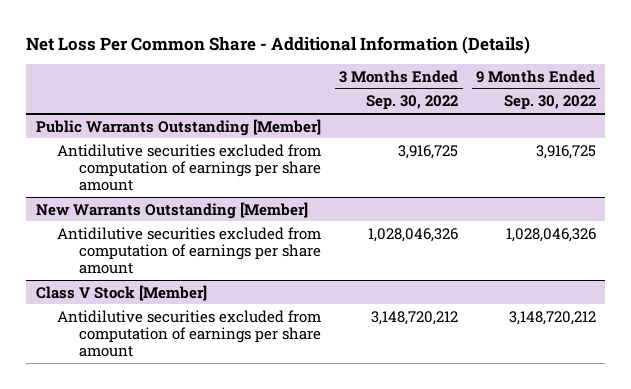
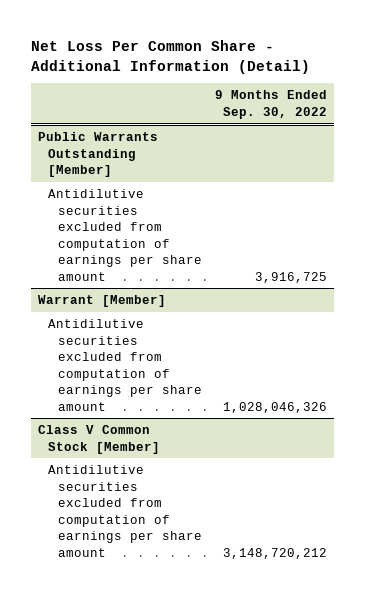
- Net Loss Per Common Share - Additional Information (Details)
+ Net Loss Per Common Share - Additional Information (Detail)
- | 3 Months Ended Sep. 30, 2022 | 9 Months Ended Sep. 30, 2022
+ | 9 Months Ended Sep. 30, 2022
- New Warrants Outstanding [Member]
+ Warrant [Member]
- Class V Stock [Member]
+ Class V Common Stock [Member]

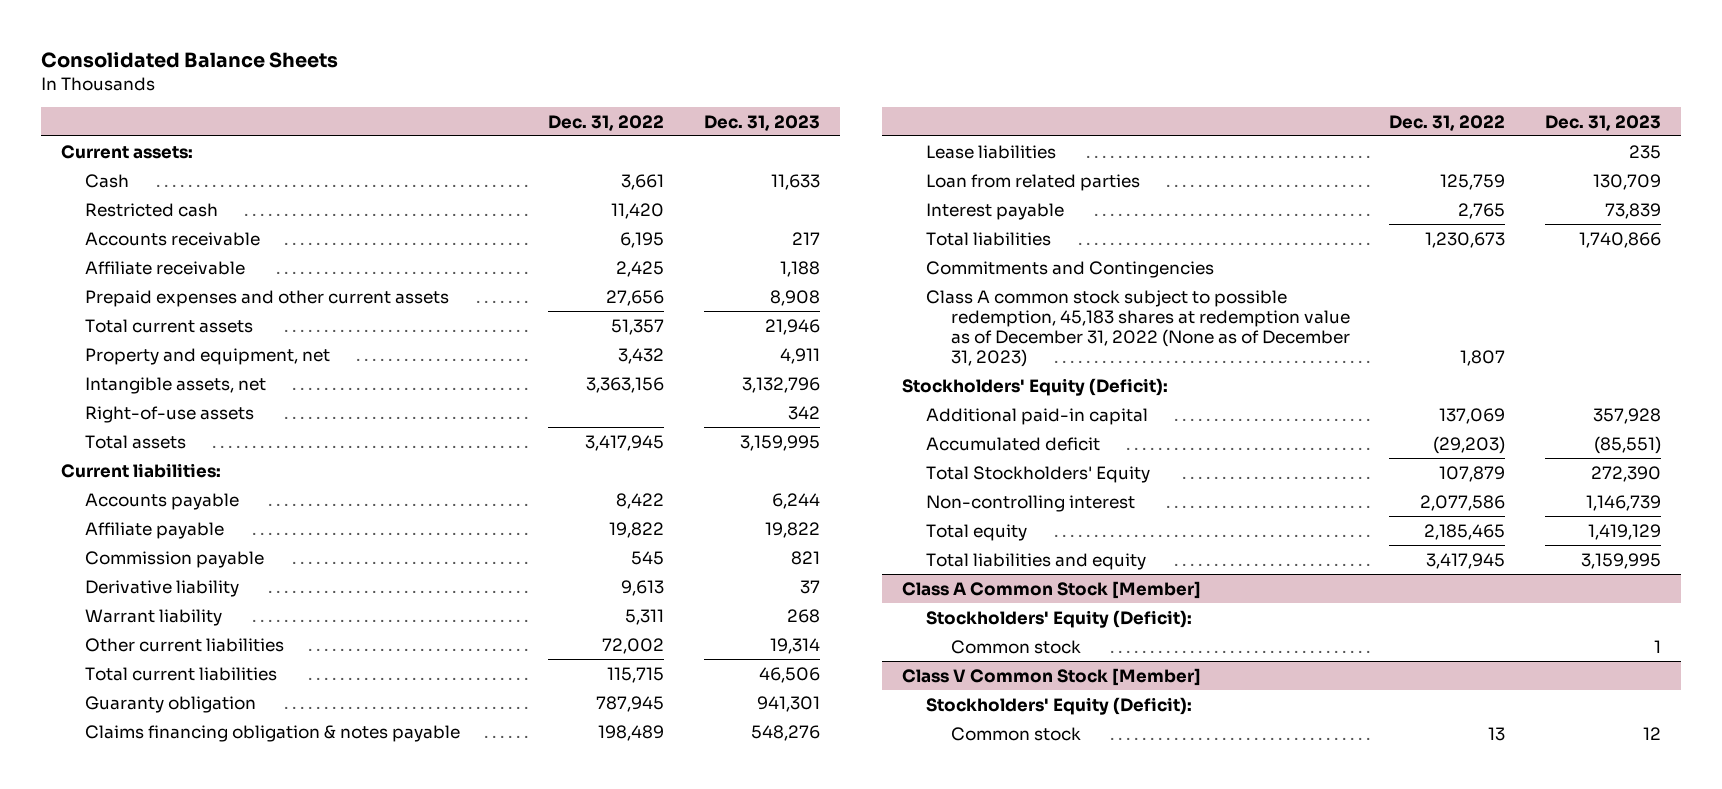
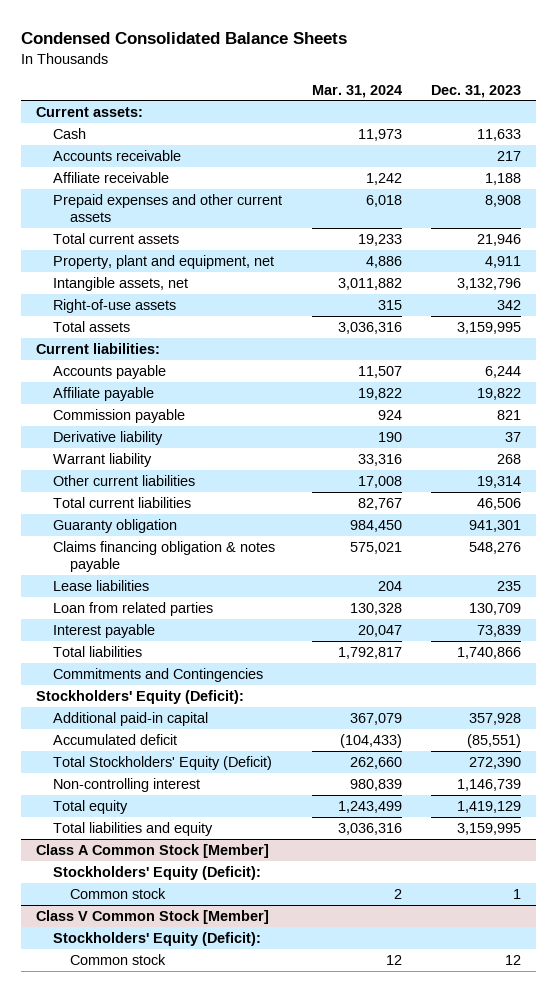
- Consolidated Balance Sheets
+ Condensed Consolidated Balance Sheets
- | Dec. 31, 2022 | Dec. 31, 2023
+ | Mar. 31, 2024 | Dec. 31, 2023
- Restricted cash | 11,420 |
- Property and equipment, net | 3,432 | 4,911
+ Property, plant and equipment, net | 4,886 | 4,911
- Class A common stock subject to possible redemption, 45,183 shares at redemption value as of December 31, 2022 (None as of December 31, 2023) | 1,807 |
- Total Stockholders' Equity | 107,879 | 272,390
+ Total Stockholders' Equity (Deficit) | 262,660 | 272,390

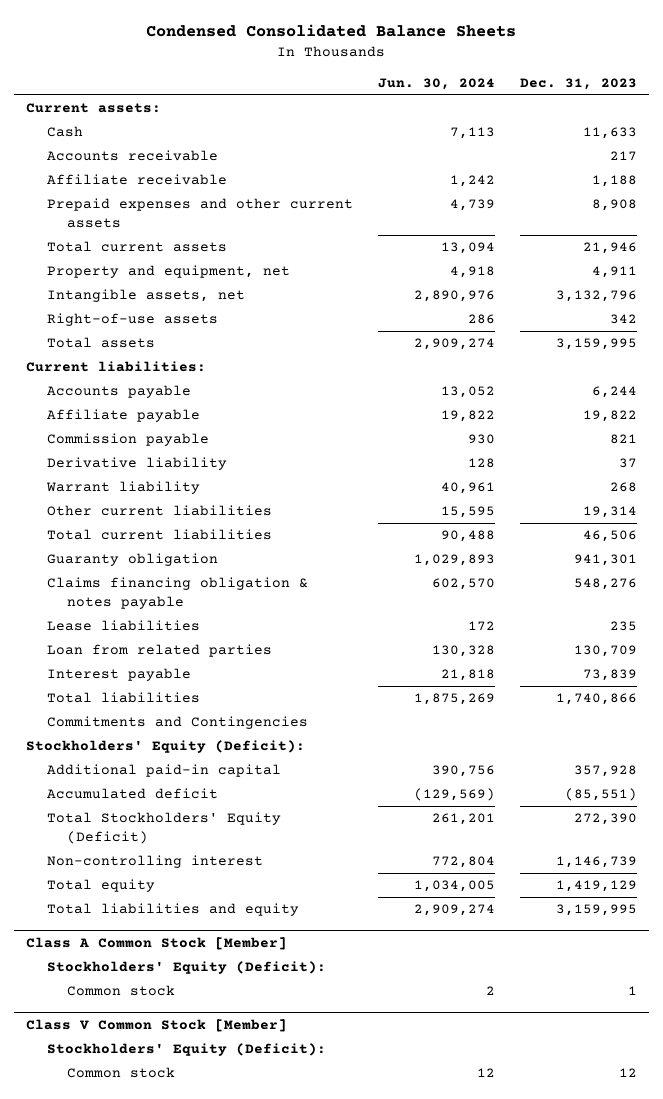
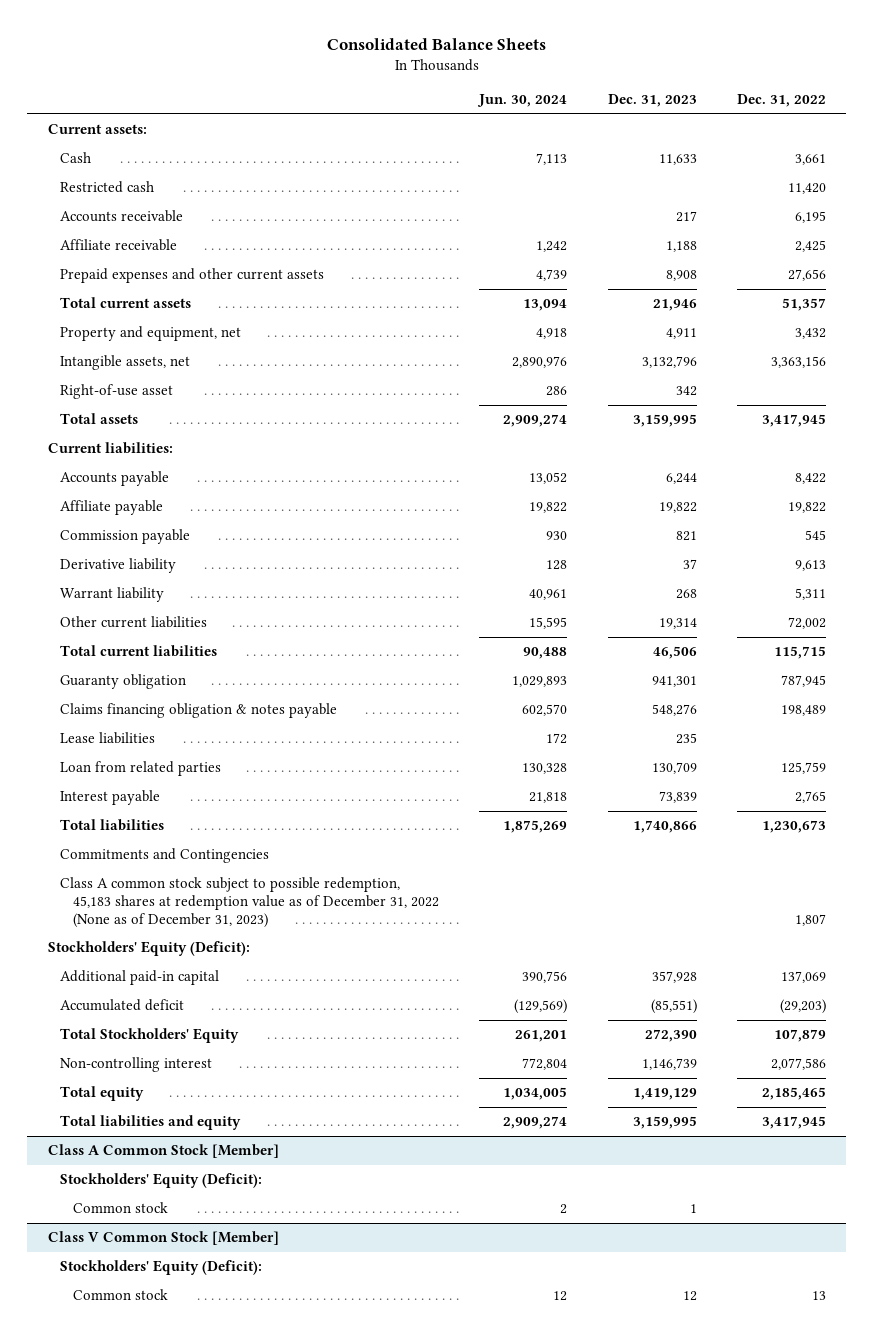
- Condensed Consolidated Balance Sheets
+ Consolidated Balance Sheets
- | Jun. 30, 2024 | Dec. 31, 2023
+ | Jun. 30, 2024 | Dec. 31, 2023 | Dec. 31, 2022
+ Restricted cash | | | 11,420
- Right-of-use assets | 286 | 342
+ Right-of-use asset | 286 | 342 |
+ Class A common stock subject to possible redemption, 45,183 shares at redemption value as of December 31, 2022 (None as of December 31, 2023) | | | 1,807
- Total Stockholders' Equity (Deficit) | 261,201 | 272,390
+ Total Stockholders' Equity | 261,201 | 272,390 | 107,879

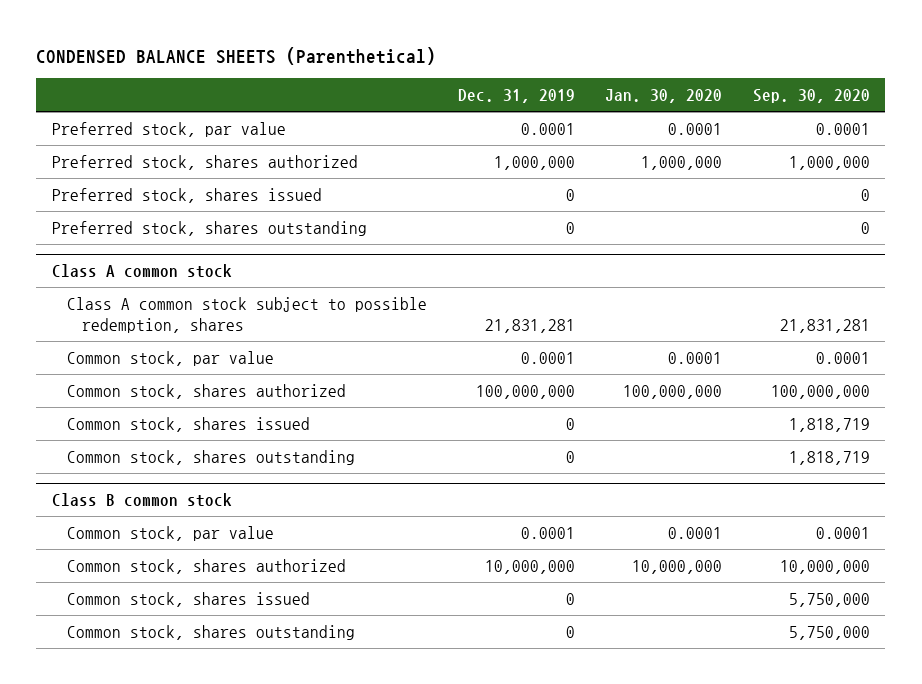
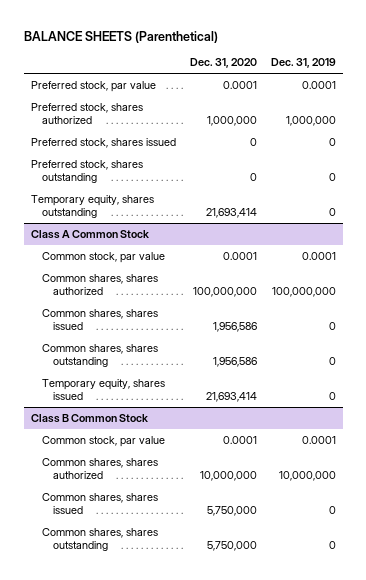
- CONDENSED BALANCE SHEETS (Parenthetical)
+ BALANCE SHEETS (Parenthetical)
- | Dec. 31, 2019 | Jan. 30, 2020 | Sep. 30, 2020
+ | Dec. 31, 2020 | Dec. 31, 2019
- Class A common stock
- Class A common stock subject to possible redemption, shares | 21,831,281 | | 21,831,281
+ Temporary equity, shares outstanding | 21,693,414 | 0
+ Class A Common Stock
- Common stock, shares authorized | 100,000,000 | 100,000,000 | 100,000,000
- Common stock, shares issued | 0 | | 1,818,719
- Common stock, shares outstanding | 0 | | 1,818,719
- Class B common stock
+ Common shares, shares authorized | 100,000,000 | 100,000,000
+ Common shares, shares issued | 1,956,586 | 0
+ Common shares, shares outstanding | 1,956,586 | 0
+ Temporary equity, shares issued | 21,693,414 | 0
+ Class B Common Stock
- Common stock, shares authorized | 10,000,000 | 10,000,000 | 10,000,000
- Common stock, shares issued | 0 | | 5,750,000
- Common stock, shares outstanding | 0 | | 5,750,000
+ Common shares, shares authorized | 10,000,000 | 10,000,000
+ Common shares, shares issued | 5,750,000 | 0
+ Common shares, shares outstanding | 5,750,000 | 0

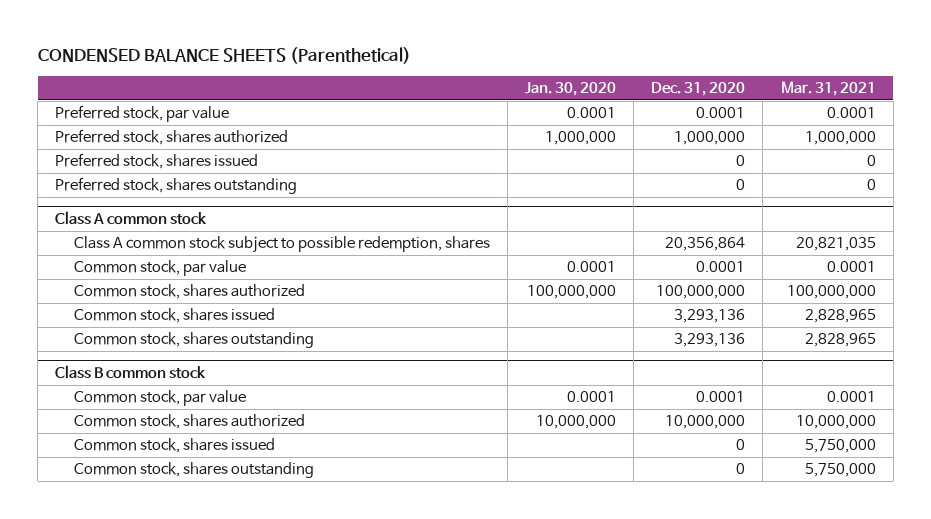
- BALANCE SHEETS (Parenthetical)
+ CONDENSED BALANCE SHEETS (Parenthetical)
- | Dec. 31, 2020 | Dec. 31, 2019
+ | Jan. 30, 2020 | Dec. 31, 2020 | Mar. 31, 2021
- Temporary equity, shares outstanding | 21,693,414 | 0
- Class A Common Stock
+ Class A common stock
+ Class A common stock subject to possible redemption, shares | | 20,356,864 | 20,821,035
- Common shares, shares authorized | 100,000,000 | 100,000,000
- Common shares, shares issued | 1,956,586 | 0
- Common shares, shares outstanding | 1,956,586 | 0
- Temporary equity, shares issued | 21,693,414 | 0
- Class B Common Stock
+ Common stock, shares authorized | 100,000,000 | 100,000,000 | 100,000,000
+ Common stock, shares issued | | 3,293,136 | 2,828,965
+ Common stock, shares outstanding | | 3,293,136 | 2,828,965
+ Class B common stock
- Common shares, shares authorized | 10,000,000 | 10,000,000
- Common shares, shares issued | 5,750,000 | 0
- Common shares, shares outstanding | 5,750,000 | 0
+ Common stock, shares authorized | 10,000,000 | 10,000,000 | 10,000,000
+ Common stock, shares issued | | 0 | 5,750,000
+ Common stock, shares outstanding | | 0 | 5,750,000

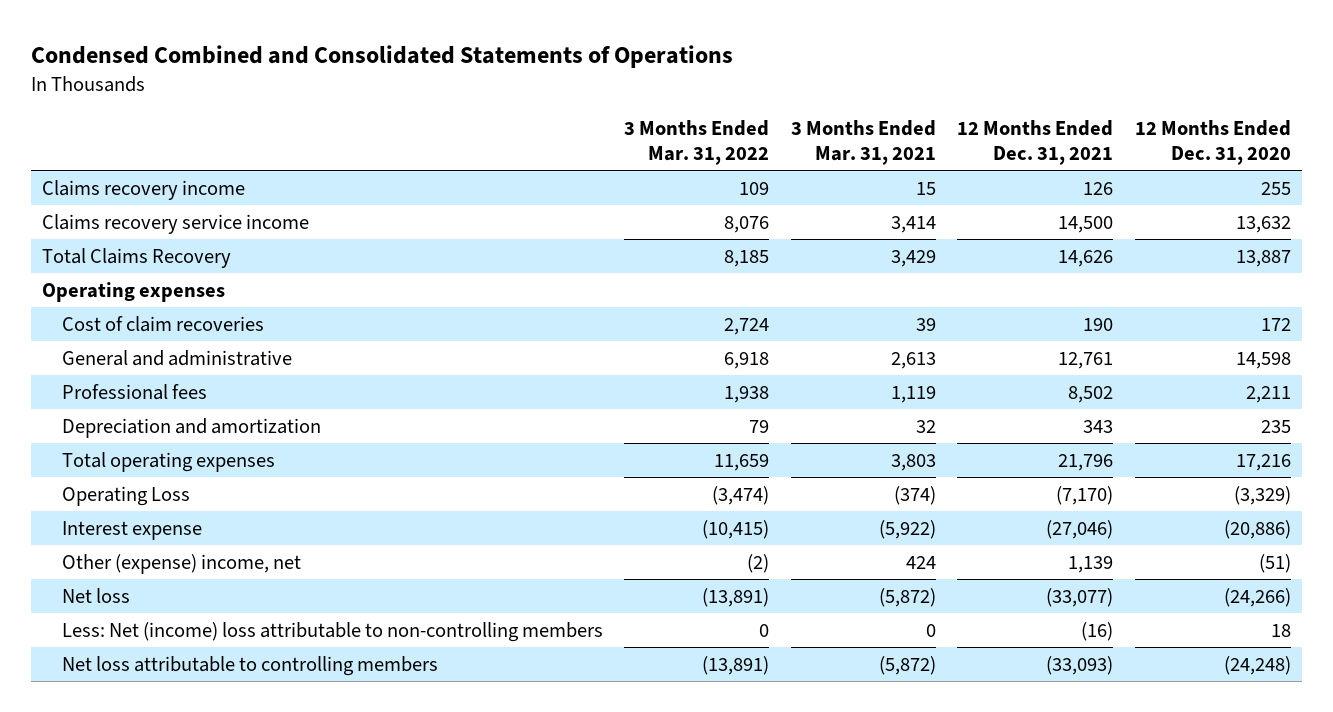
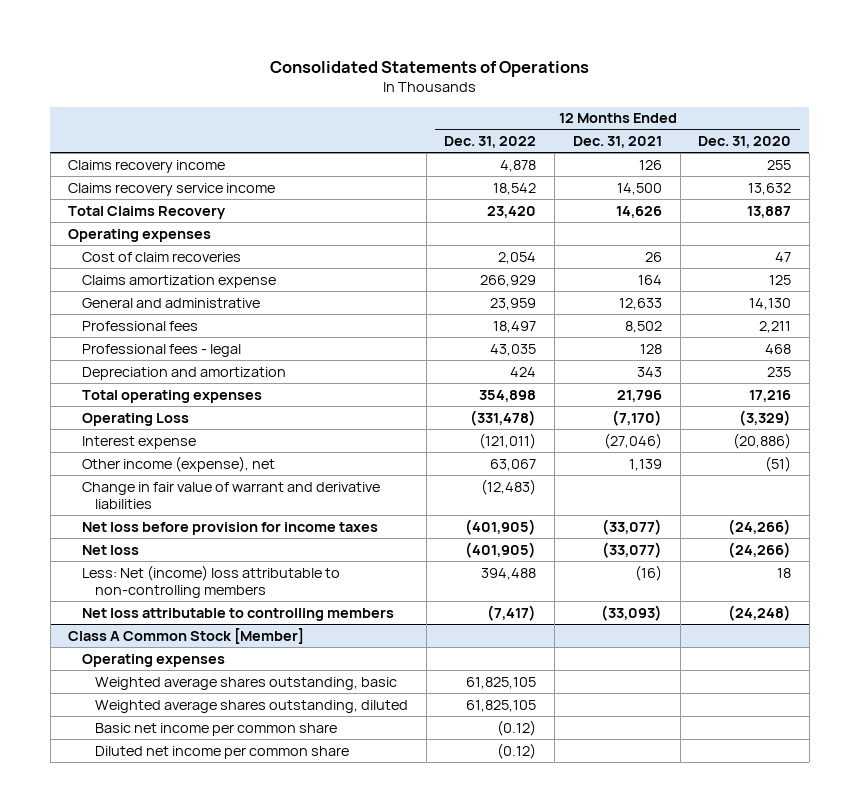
- Condensed Combined and Consolidated Statements of Operations
+ Consolidated Statements of Operations
- | 3 Months Ended Mar. 31, 2022 | 3 Months Ended Mar. 31, 2021 | 12 Months Ended Dec. 31, 2021 | 12 Months Ended Dec. 31, 2020
+ | 12 Months Ended Dec. 31, 2022 | 12 Months Ended Dec. 31, 2021 | 12 Months Ended Dec. 31, 2020
- Cost of claim recoveries | 2,724 | 39 | 190 | 172
- General and administrative | 6,918 | 2,613 | 12,761 | 14,598
+ Cost of claim recoveries | 2,054 | 26 | 47
+ Claims amortization expense | 266,929 | 164 | 125
+ General and administrative | 23,959 | 12,633 | 14,130
+ Professional fees - legal | 43,035 | 128 | 468
- Other (expense) income, net | (2) | 424 | 1,139 | (51)
+ Other income (expense), net | 63,067 | 1,139 | (51)
+ Change in fair value of warrant and derivative liabilities | (12,483) | |
+ Net loss before provision for income taxes | (401,905) | (33,077) | (24,266)
+ Class A Common Stock [Member]
+ Operating expenses
+ Weighted average shares outstanding, basic | 61,825,105 | |
+ Weighted average shares outstanding, diluted | 61,825,105 | |
+ Basic net income per common share | (0.12) | |
+ Diluted net income per common share | (0.12) | |

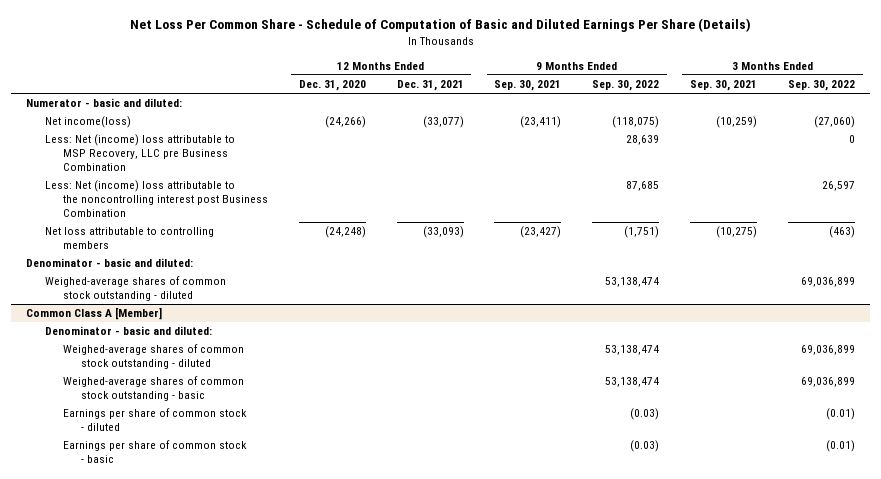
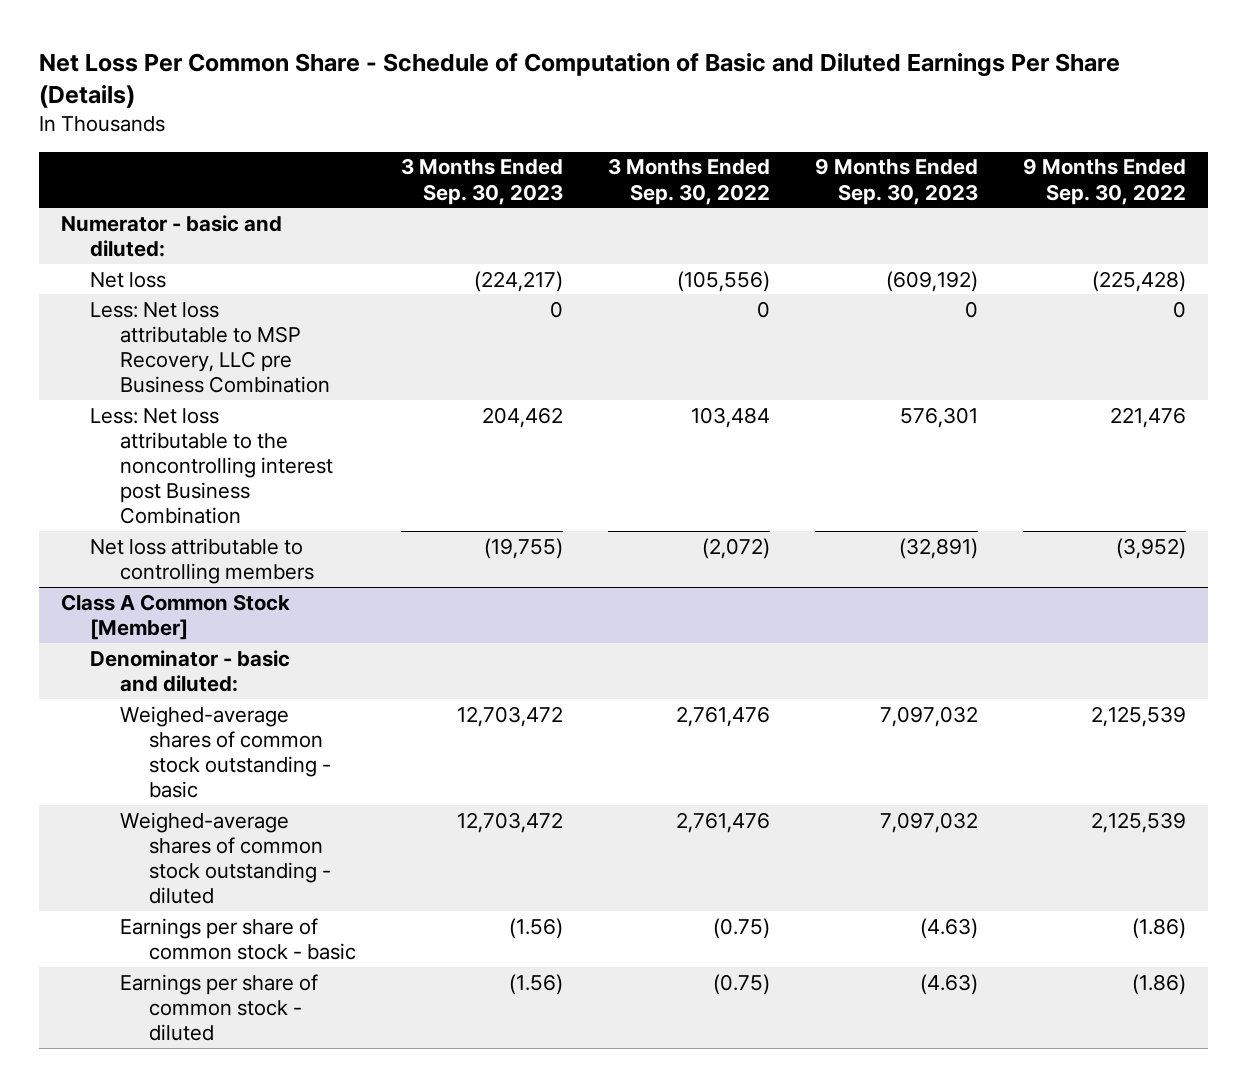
- | 12 Months Ended Dec. 31, 2020 | 12 Months Ended Dec. 31, 2021 | 9 Months Ended Sep. 30, 2021 | 9 Months Ended Sep. 30, 2022 | 3 Months Ended Sep. 30, 2021 | 3 Months Ended Sep. 30, 2022
+ | 3 Months Ended Sep. 30, 2023 | 3 Months Ended Sep. 30, 2022 | 9 Months Ended Sep. 30, 2023 | 9 Months Ended Sep. 30, 2022
- Net income(loss) | (24,266) | (33,077) | (23,411) | (118,075) | (10,259) | (27,060)
- Less: Net (income) loss attributable to MSP Recovery, LLC pre Business Combination | | | | 28,639 | | 0
- Less: Net (income) loss attributable to the noncontrolling interest post Business Combination | | | | 87,685 | | 26,597
- Net loss attributable to controlling members | (24,248) | (33,093) | (23,427) | (1,751) | (10,275) | (463)
- Denominator - basic and diluted:
- Weighed-average shares of common stock outstanding - diluted | | | | 53,138,474 | | 69,036,899
- Common Class A [Member]
+ Net loss | (224,217) | (105,556) | (609,192) | (225,428)
+ Less: Net loss attributable to MSP Recovery, LLC pre Business Combination | 0 | 0 | 0 | 0
+ Less: Net loss attributable to the noncontrolling interest post Business Combination | 204,462 | 103,484 | 576,301 | 221,476
+ Net loss attributable to controlling members | (19,755) | (2,072) | (32,891) | (3,952)
+ Class A Common Stock [Member]
- Weighed-average shares of common stock outstanding - diluted | | | | 53,138,474 | | 69,036,899
- Weighed-average shares of common stock outstanding - basic | | | | 53,138,474 | | 69,036,899
- Earnings per share of common stock - diluted | | | | (0.03) | | (0.01)
- Earnings per share of common stock - basic | | | | (0.03) | | (0.01)
+ Weighed-average shares of common stock outstanding - basic | 12,703,472 | 2,761,476 | 7,097,032 | 2,125,539
+ Weighed-average shares of common stock outstanding - diluted | 12,703,472 | 2,761,476 | 7,097,032 | 2,125,539
+ Earnings per share of common stock - basic | (1.56) | (0.75) | (4.63) | (1.86)
+ Earnings per share of common stock - diluted | (1.56) | (0.75) | (4.63) | (1.86)

